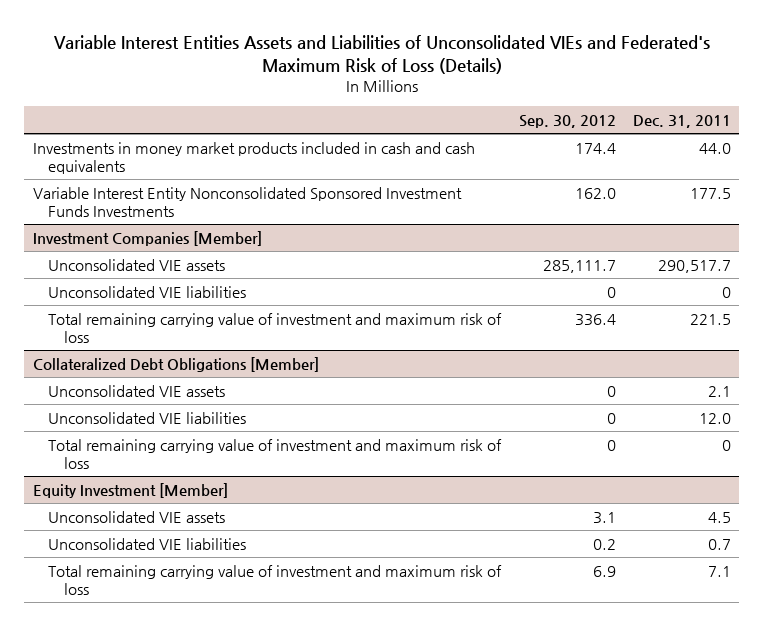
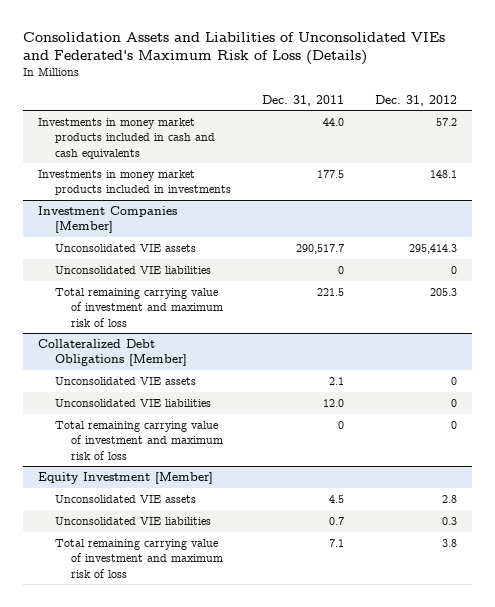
- Variable Interest Entities Assets and Liabilities of Unconsolidated VIEs and Federated's Maximum Risk of Loss (Details)
+ Consolidation Assets and Liabilities of Unconsolidated VIEs and Federated's Maximum Risk of Loss (Details)
- | Sep. 30, 2012 | Dec. 31, 2011
+ | Dec. 31, 2011 | Dec. 31, 2012
- Variable Interest Entity Nonconsolidated Sponsored Investment Funds Investments | 162.0 | 177.5
+ Investments in money market products included in investments | 177.5 | 148.1

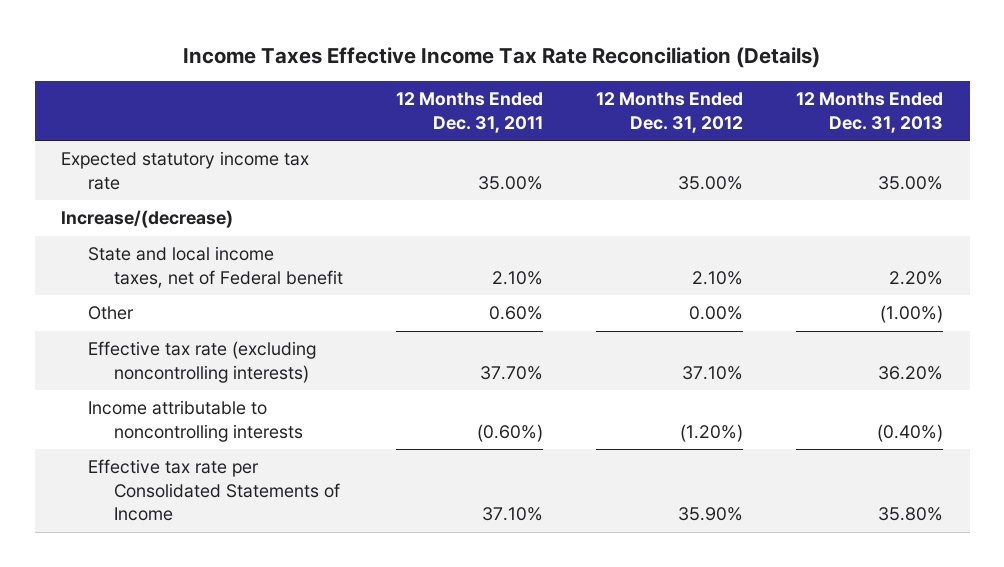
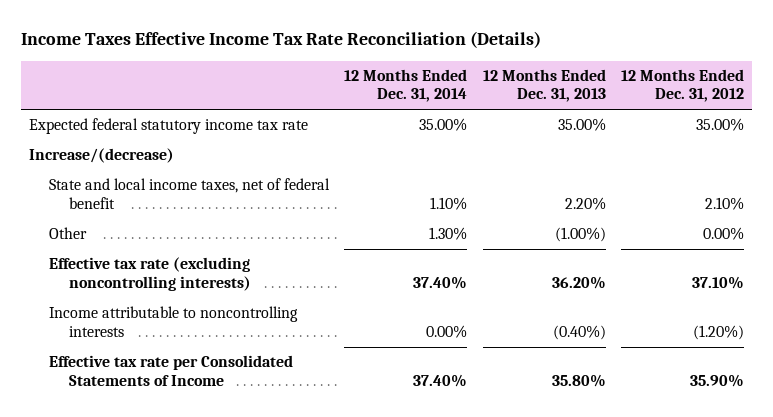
- | 12 Months Ended Dec. 31, 2011 | 12 Months Ended Dec. 31, 2012 | 12 Months Ended Dec. 31, 2013
+ | 12 Months Ended Dec. 31, 2014 | 12 Months Ended Dec. 31, 2013 | 12 Months Ended Dec. 31, 2012
- Expected statutory income tax rate | 35.00% | 35.00% | 35.00%
+ Expected federal statutory income tax rate | 35.00% | 35.00% | 35.00%
- State and local income taxes, net of Federal benefit | 2.10% | 2.10% | 2.20%
+ State and local income taxes, net of federal benefit | 1.10% | 2.20% | 2.10%

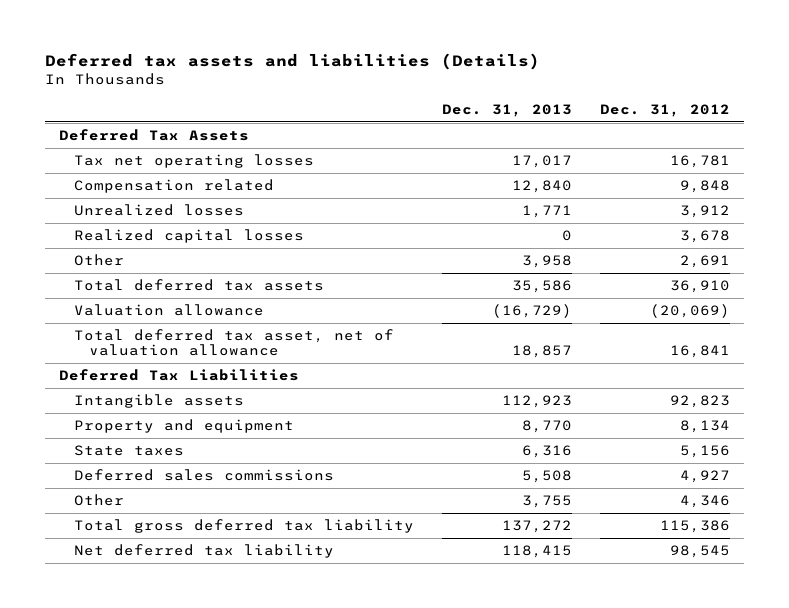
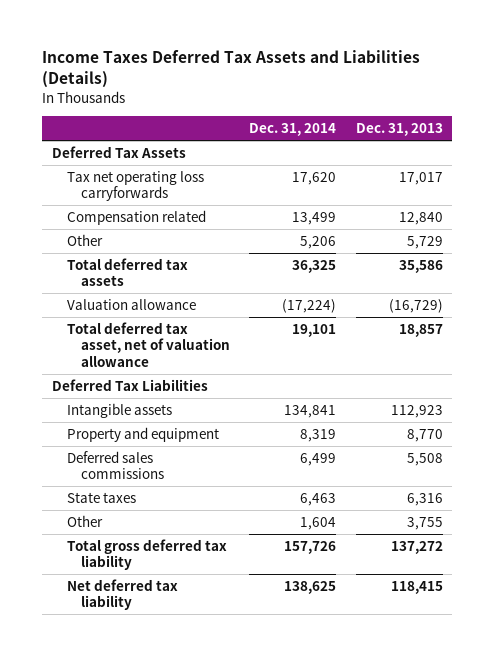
- Deferred tax assets and liabilities (Details)
+ Income Taxes Deferred Tax Assets and Liabilities (Details)
- | Dec. 31, 2013 | Dec. 31, 2012
+ | Dec. 31, 2014 | Dec. 31, 2013
- Tax net operating losses | 17,017 | 16,781
+ Tax net operating loss carryforwards | 17,620 | 17,017
- Unrealized losses | 1,771 | 3,912
- Realized capital losses | 0 | 3,678
- Other | 3,958 | 2,691
+ Other | 5,206 | 5,729
moved down: State taxes | 6,463 | 6,316

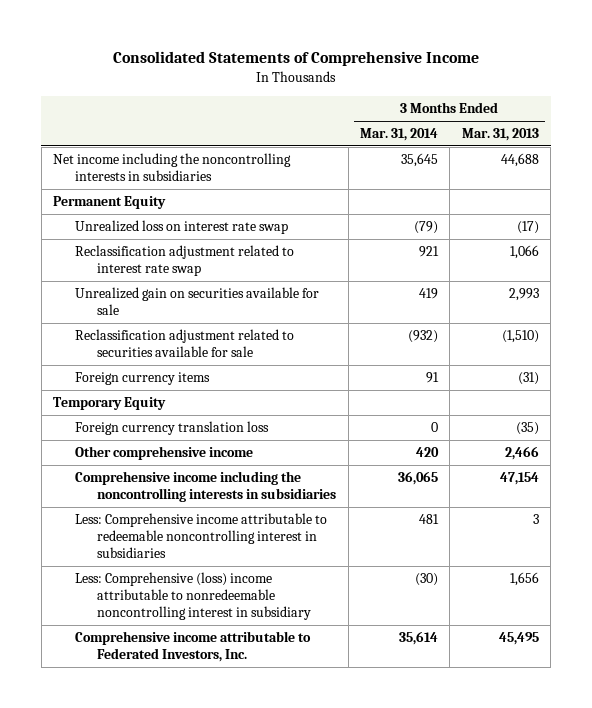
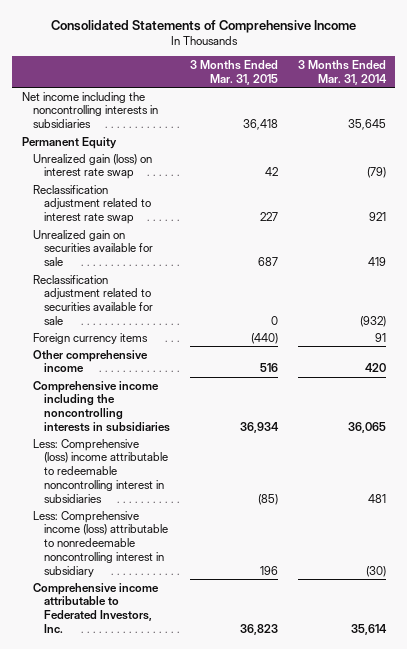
- | 3 Months Ended Mar. 31, 2014 | 3 Months Ended Mar. 31, 2013
+ | 3 Months Ended Mar. 31, 2015 | 3 Months Ended Mar. 31, 2014
- Unrealized loss on interest rate swap | (79) | (17)
+ Unrealized gain (loss) on interest rate swap | 42 | (79)
- Temporary Equity
- Foreign currency translation loss | 0 | (35)
- Less: Comprehensive income attributable to redeemable noncontrolling interest in subsidiaries | 481 | 3
- Less: Comprehensive (loss) income attributable to nonredeemable noncontrolling interest in subsidiary | (30) | 1,656
+ Less: Comprehensive (loss) income attributable to redeemable noncontrolling interest in subsidiaries | (85) | 481
+ Less: Comprehensive income (loss) attributable to nonredeemable noncontrolling interest in subsidiary | 196 | (30)

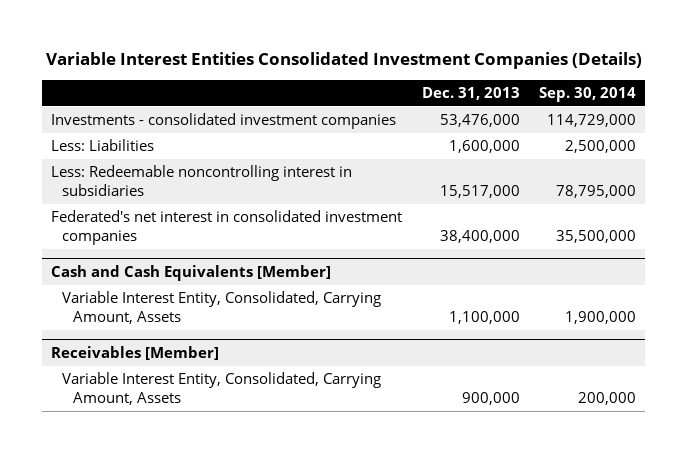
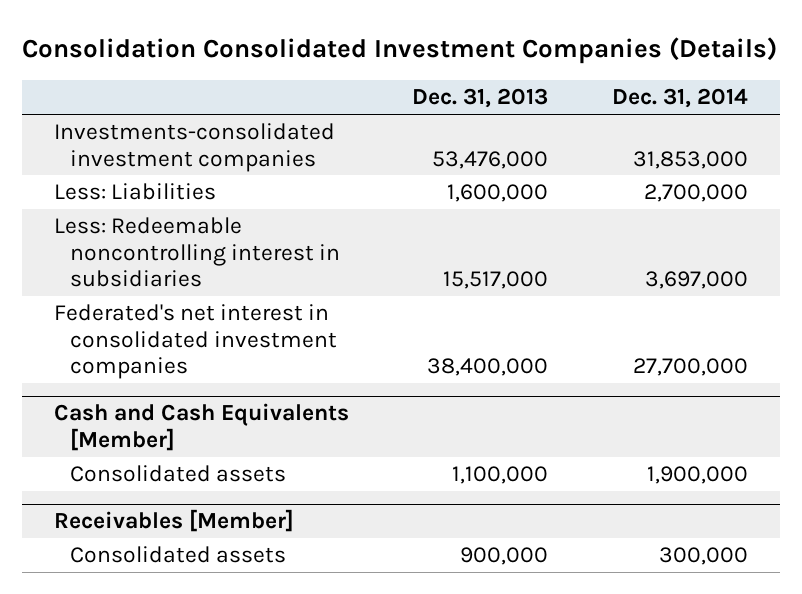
- Variable Interest Entities Consolidated Investment Companies (Details)
+ Consolidation Consolidated Investment Companies (Details)
- | Dec. 31, 2013 | Sep. 30, 2014
+ | Dec. 31, 2013 | Dec. 31, 2014
- Investments - consolidated investment companies | 53,476,000 | 114,729,000
+ Investments-consolidated investment companies | 53,476,000 | 31,853,000
@ Cash and Cash Equivalents [Member]
- Variable Interest Entity, Consolidated, Carrying Amount, Assets | 1,100,000 | 1,900,000
+ Consolidated assets | 1,100,000 | 1,900,000
@ Receivables [Member]
- Variable Interest Entity, Consolidated, Carrying Amount, Assets | 900,000 | 200,000
+ Consolidated assets | 900,000 | 300,000

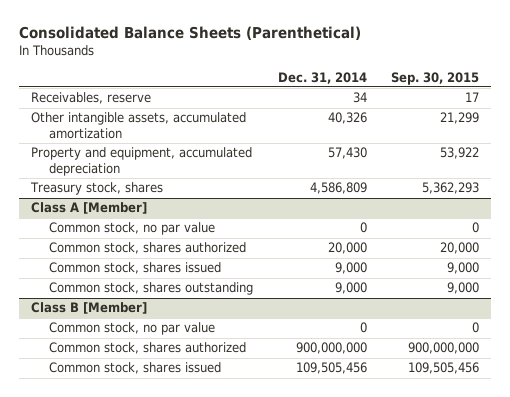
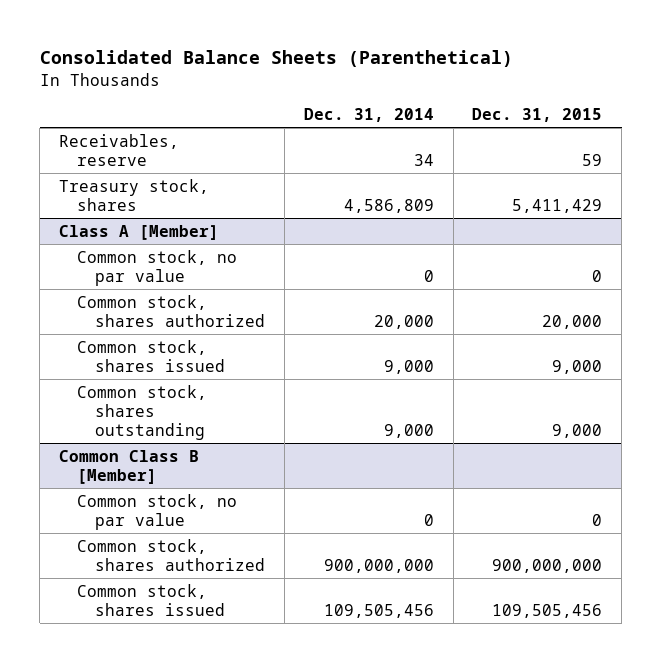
- | Dec. 31, 2014 | Sep. 30, 2015
+ | Dec. 31, 2014 | Dec. 31, 2015
- Other intangible assets, accumulated amortization | 40,326 | 21,299
- Property and equipment, accumulated depreciation | 57,430 | 53,922
- Class B [Member]
+ Common Class B [Member]

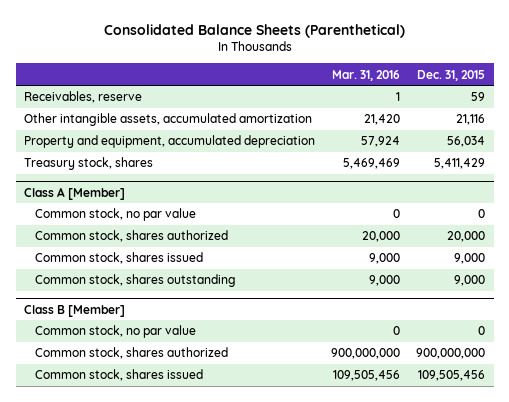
- | Dec. 31, 2014 | Dec. 31, 2015
+ | Mar. 31, 2016 | Dec. 31, 2015
+ Other intangible assets, accumulated amortization | 21,420 | 21,116
+ Property and equipment, accumulated depreciation | 57,924 | 56,034
- Common Class B [Member]
+ Class B [Member]

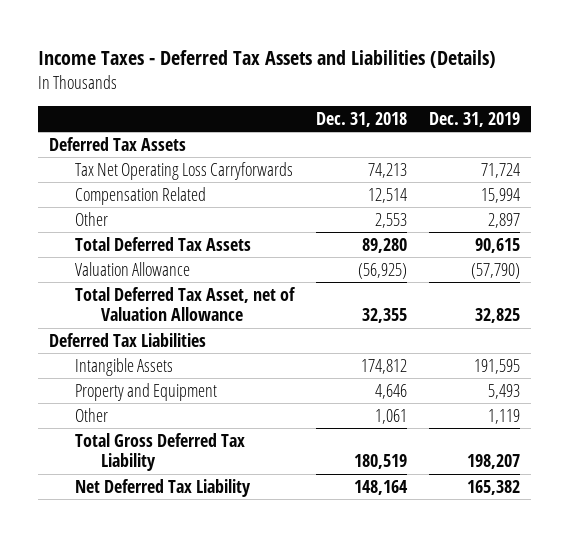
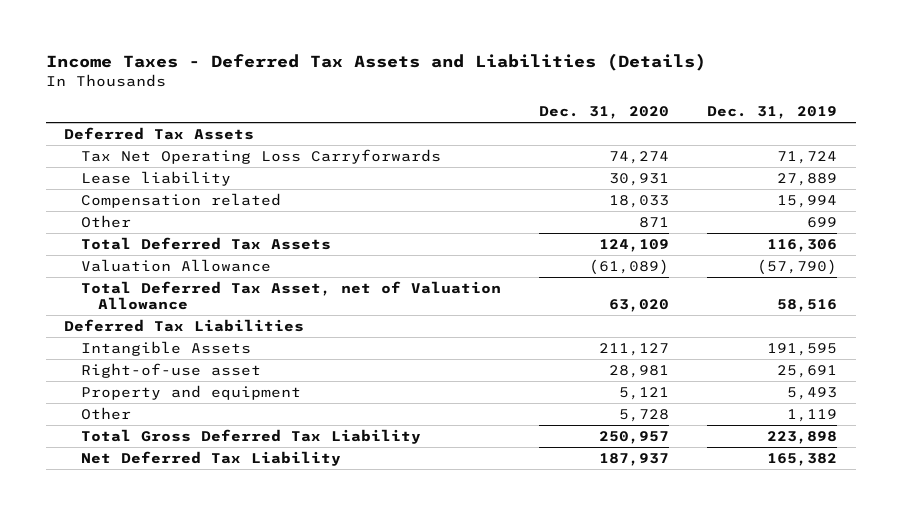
- | Dec. 31, 2018 | Dec. 31, 2019
+ | Dec. 31, 2020 | Dec. 31, 2019
- Compensation Related | 12,514 | 15,994
- Other | 2,553 | 2,897
- Total Deferred Tax Assets | 89,280 | 90,615
+ Lease liability | 30,931 | 27,889
+ Compensation related | 18,033 | 15,994
+ Other | 871 | 699
+ Total Deferred Tax Assets | 124,109 | 116,306
- Total Deferred Tax Asset, net of Valuation Allowance | 32,355 | 32,825
+ Total Deferred Tax Asset, net of Valuation Allowance | 63,020 | 58,516
- Property and Equipment | 4,646 | 5,493
+ Right-of-use asset | 28,981 | 25,691
+ Property and equipment | 5,121 | 5,493
- Total Gross Deferred Tax Liability | 180,519 | 198,207
+ Total Gross Deferred Tax Liability | 250,957 | 223,898

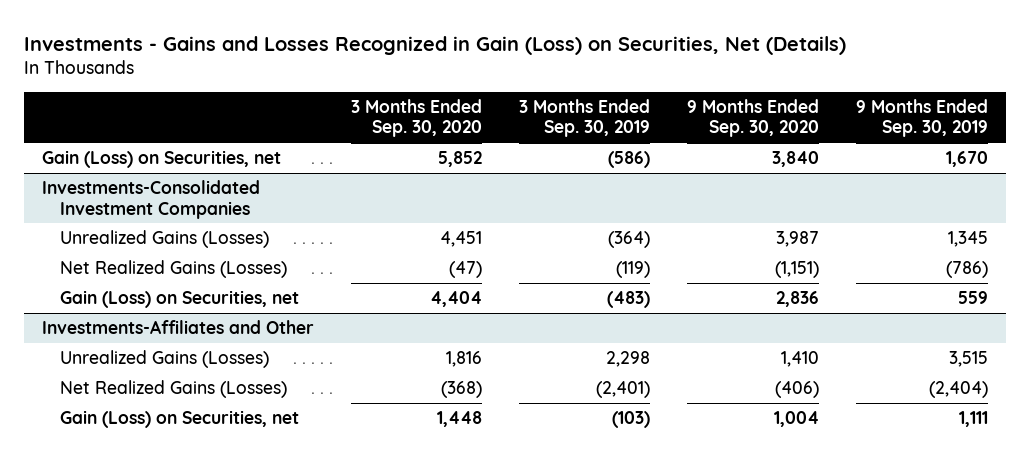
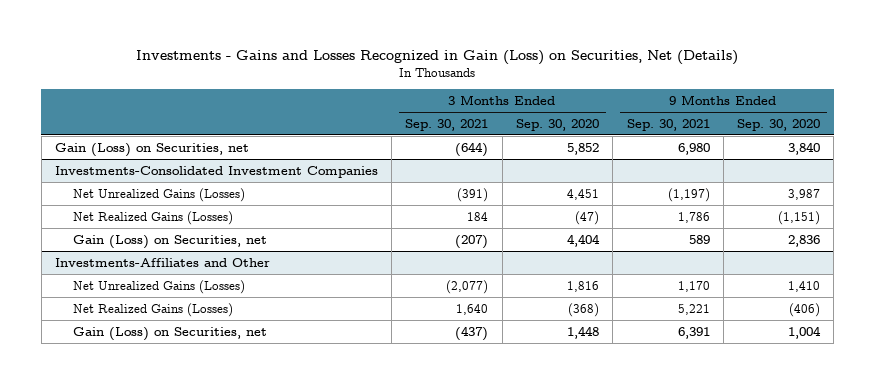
- | 3 Months Ended Sep. 30, 2020 | 3 Months Ended Sep. 30, 2019 | 9 Months Ended Sep. 30, 2020 | 9 Months Ended Sep. 30, 2019
+ | 3 Months Ended Sep. 30, 2021 | 3 Months Ended Sep. 30, 2020 | 9 Months Ended Sep. 30, 2021 | 9 Months Ended Sep. 30, 2020
@ Investments-Consolidated Investment Companies
- Unrealized Gains (Losses) | 4,451 | (364) | 3,987 | 1,345
+ Net Unrealized Gains (Losses) | (391) | 4,451 | (1,197) | 3,987
@ Investments-Affiliates and Other
- Unrealized Gains (Losses) | 1,816 | 2,298 | 1,410 | 3,515
+ Net Unrealized Gains (Losses) | (2,077) | 1,816 | 1,170 | 1,410

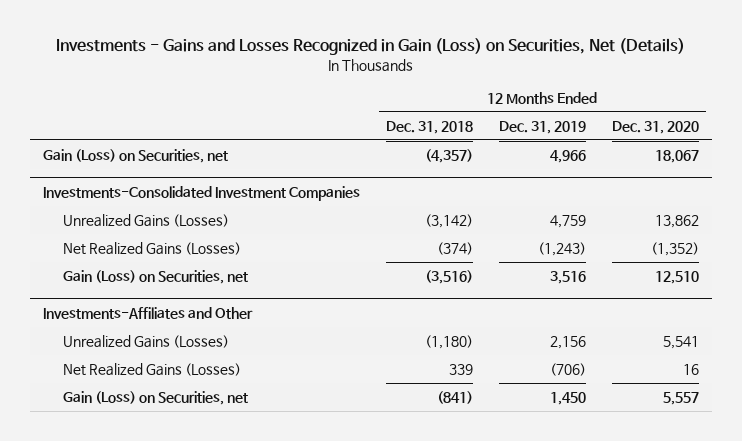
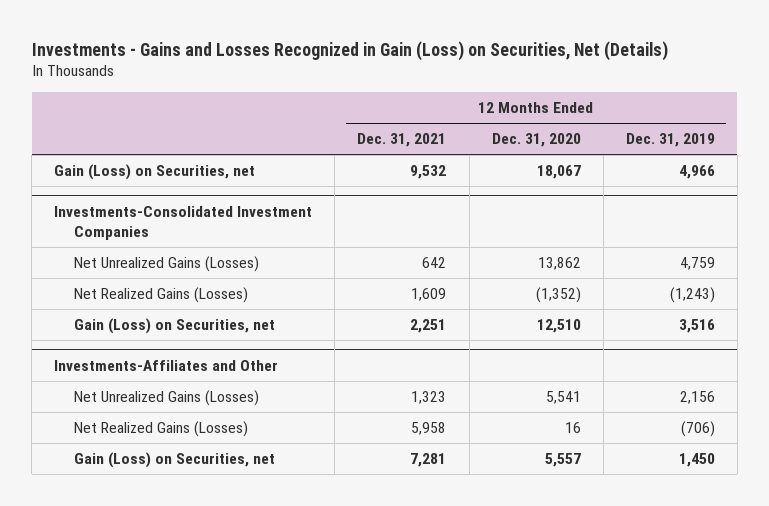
- | 12 Months Ended Dec. 31, 2018 | 12 Months Ended Dec. 31, 2019 | 12 Months Ended Dec. 31, 2020
+ | 12 Months Ended Dec. 31, 2021 | 12 Months Ended Dec. 31, 2020 | 12 Months Ended Dec. 31, 2019
@ Investments-Consolidated Investment Companies
- Unrealized Gains (Losses) | (3,142) | 4,759 | 13,862
+ Net Unrealized Gains (Losses) | 642 | 13,862 | 4,759
@ Investments-Affiliates and Other
- Unrealized Gains (Losses) | (1,180) | 2,156 | 5,541
+ Net Unrealized Gains (Losses) | 1,323 | 5,541 | 2,156

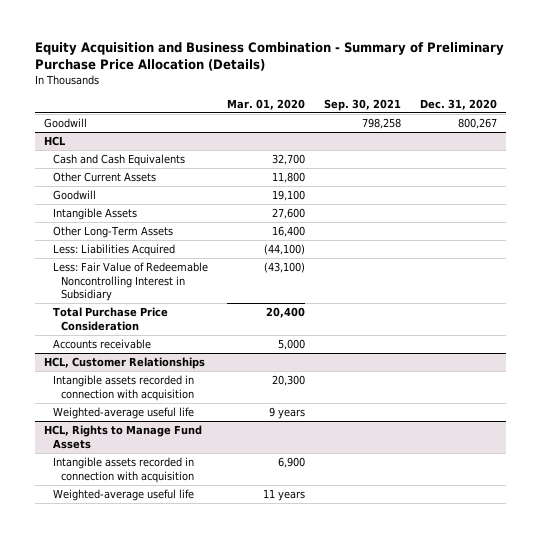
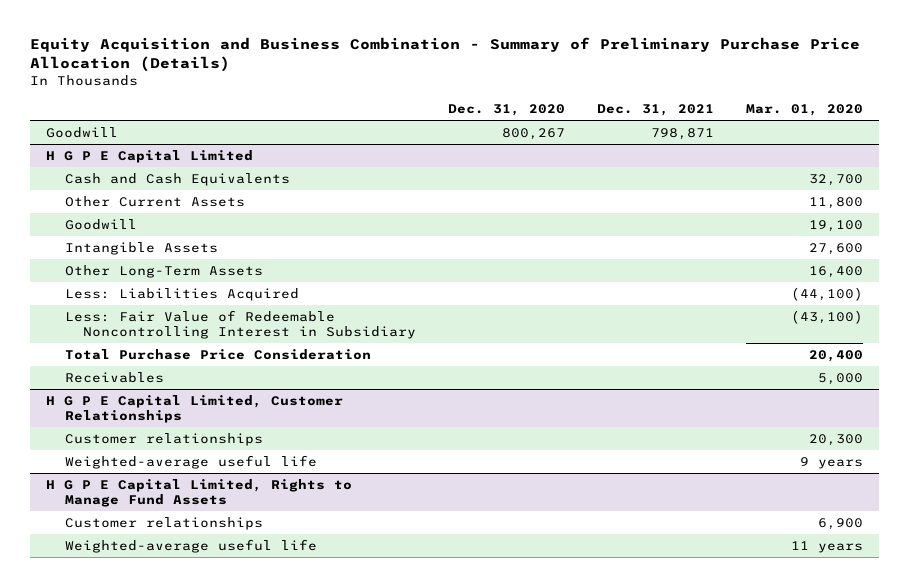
- | Mar. 01, 2020 | Sep. 30, 2021 | Dec. 31, 2020
+ | Dec. 31, 2020 | Dec. 31, 2021 | Mar. 01, 2020
- HCL
+ H G P E Capital Limited
- Accounts receivable | 5,000 | |
- HCL, Customer Relationships
- Intangible assets recorded in connection with acquisition | 20,300 | |
+ Receivables | | | 5,000
+ H G P E Capital Limited, Customer Relationships
+ Customer relationships | | | 20,300
- HCL, Rights to Manage Fund Assets
- Intangible assets recorded in connection with acquisition | 6,900 | |
+ H G P E Capital Limited, Rights to Manage Fund Assets
+ Customer relationships | | | 6,900

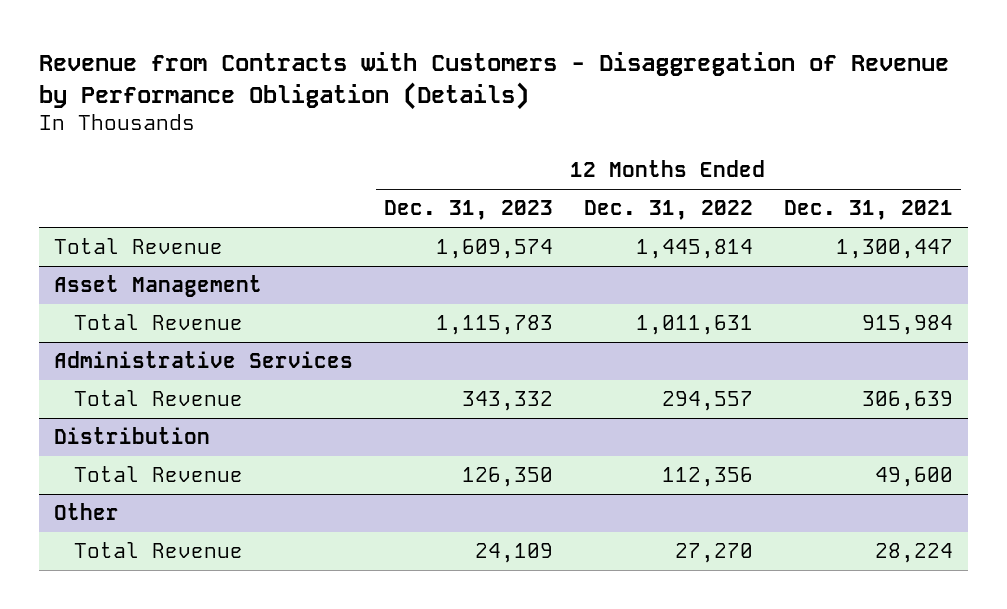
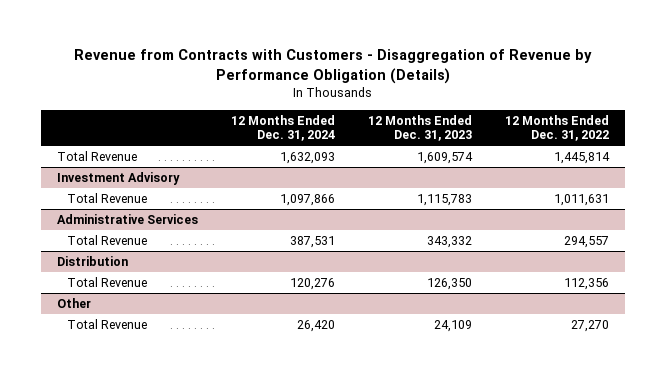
- | 12 Months Ended Dec. 31, 2023 | 12 Months Ended Dec. 31, 2022 | 12 Months Ended Dec. 31, 2021
+ | 12 Months Ended Dec. 31, 2024 | 12 Months Ended Dec. 31, 2023 | 12 Months Ended Dec. 31, 2022
- Asset Management
+ Investment Advisory

